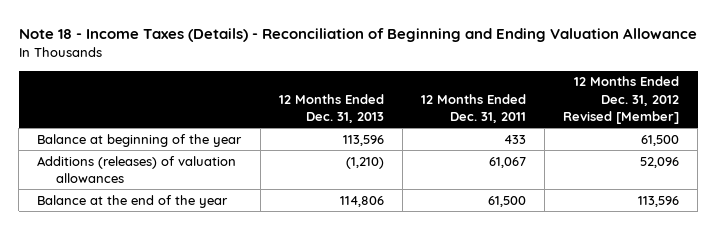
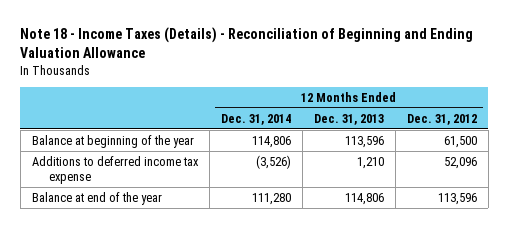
- | 12 Months Ended Dec. 31, 2013 | 12 Months Ended Dec. 31, 2011 | 12 Months Ended Dec. 31, 2012 Revised [Member]
+ | 12 Months Ended Dec. 31, 2014 | 12 Months Ended Dec. 31, 2013 | 12 Months Ended Dec. 31, 2012
- Additions (releases) of valuation allowances | (1,210) | 61,067 | 52,096
- Balance at the end of the year | 114,806 | 61,500 | 113,596
+ Additions to deferred income tax expense | (3,526) | 1,210 | 52,096
+ Balance at end of the year | 111,280 | 114,806 | 113,596

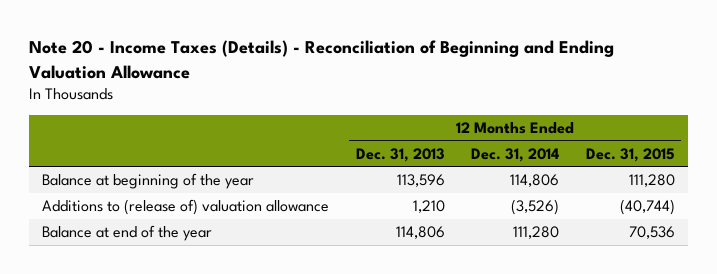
- Note 18 - Income Taxes (Details) - Reconciliation of Beginning and Ending Valuation Allowance
+ Note 20 - Income Taxes (Details) - Reconciliation of Beginning and Ending Valuation Allowance
- | 12 Months Ended Dec. 31, 2014 | 12 Months Ended Dec. 31, 2013 | 12 Months Ended Dec. 31, 2012
+ | 12 Months Ended Dec. 31, 2013 | 12 Months Ended Dec. 31, 2014 | 12 Months Ended Dec. 31, 2015
- Additions to deferred income tax expense | (3,526) | 1,210 | 52,096
+ Additions to (release of) valuation allowance | 1,210 | (3,526) | (40,744)

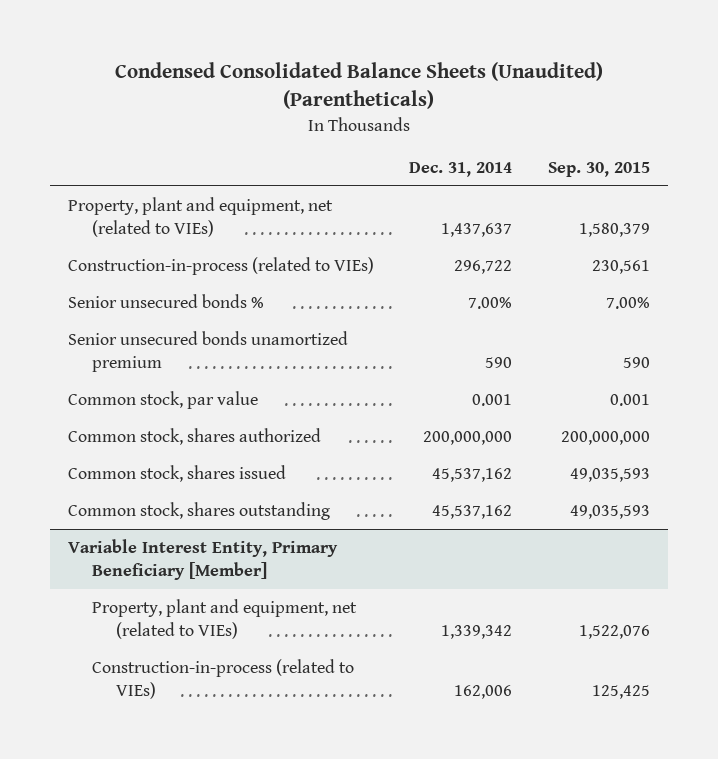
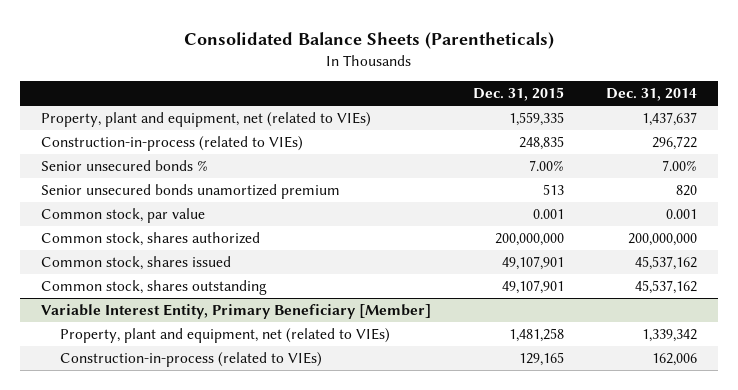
- Condensed Consolidated Balance Sheets (Unaudited) (Parentheticals)
+ Consolidated Balance Sheets (Parentheticals)
- | Dec. 31, 2014 | Sep. 30, 2015
+ | Dec. 31, 2015 | Dec. 31, 2014
- Senior unsecured bonds unamortized premium | 590 | 590
+ Senior unsecured bonds unamortized premium | 513 | 820

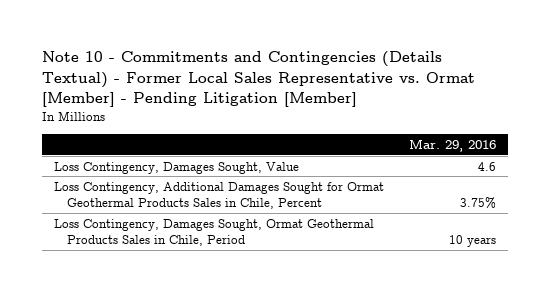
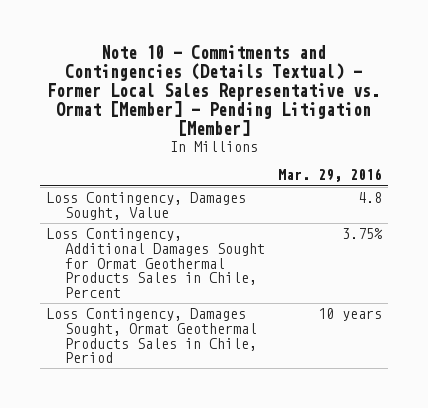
- Loss Contingency, Damages Sought, Value | 4.6
+ Loss Contingency, Damages Sought, Value | 4.8

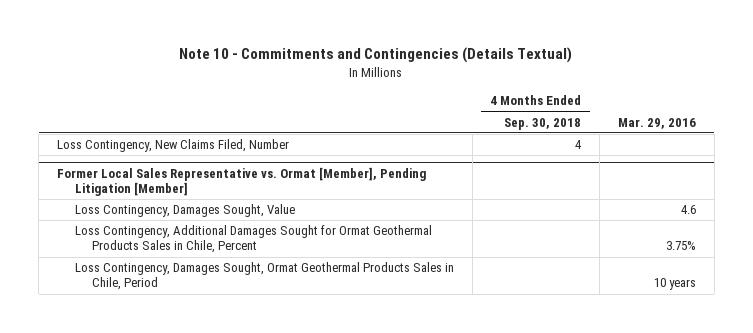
- Note 10 - Commitments and Contingencies (Details Textual) - Former Local Sales Representative vs. Ormat [Member] - Pending Litigation [Member]
+ Note 10 - Commitments and Contingencies (Details Textual)
- | Mar. 29, 2016
+ | 4 Months Ended Sep. 30, 2018 | Mar. 29, 2016
- Loss Contingency, Damages Sought, Value | 4.8
+ Loss Contingency, New Claims Filed, Number | 4 |
+ Former Local Sales Representative vs. Ormat [Member], Pending Litigation [Member]
+ Loss Contingency, Damages Sought, Value | | 4.6

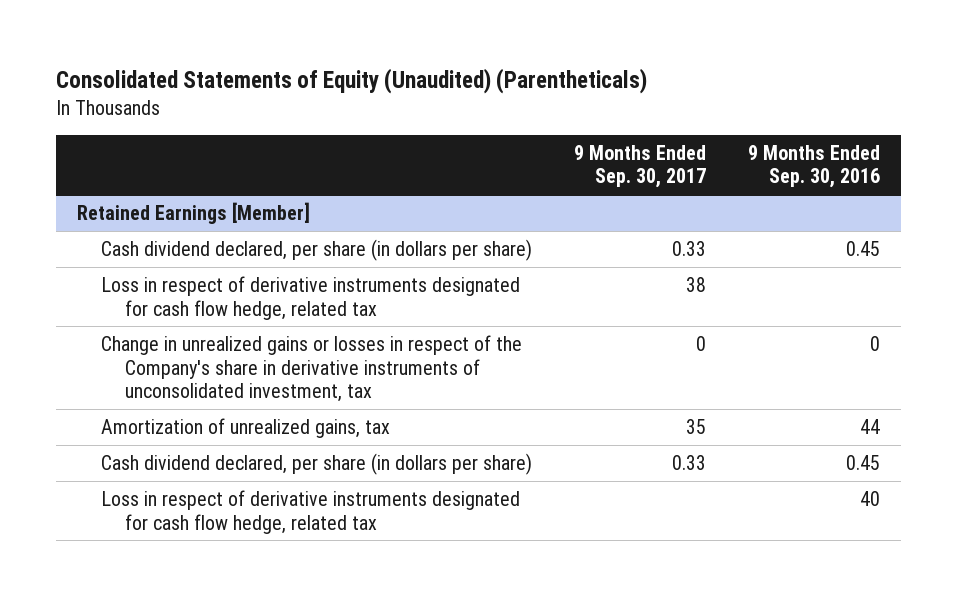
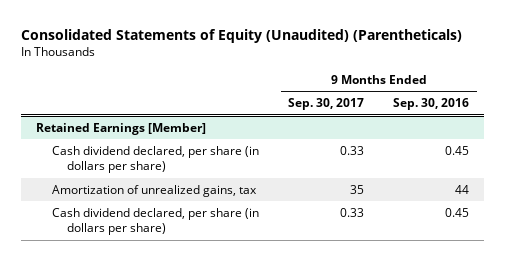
@ Retained Earnings [Member]
- Loss in respect of derivative instruments designated for cash flow hedge, related tax | 38 |
- Change in unrealized gains or losses in respect of the Company's share in derivative instruments of unconsolidated investment, tax | 0 | 0
- Loss in respect of derivative instruments designated for cash flow hedge, related tax | | 40

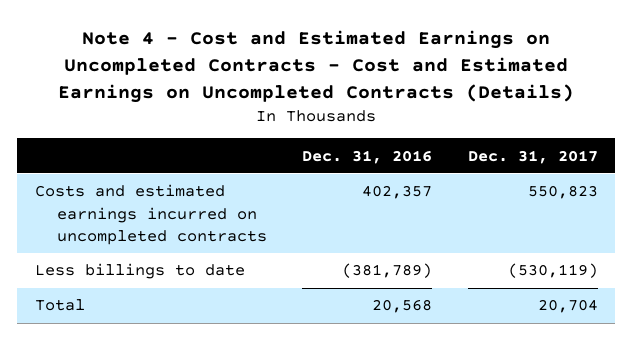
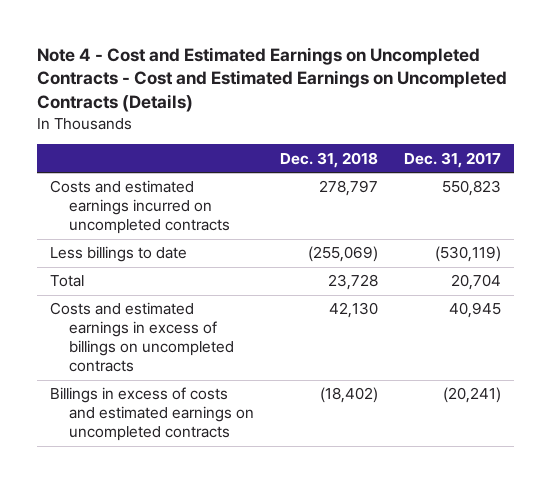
- | Dec. 31, 2016 | Dec. 31, 2017
+ | Dec. 31, 2018 | Dec. 31, 2017
+ Costs and estimated earnings in excess of billings on uncompleted contracts | 42,130 | 40,945
+ Billings in excess of costs and estimated earnings on uncompleted contracts | (18,402) | (20,241)

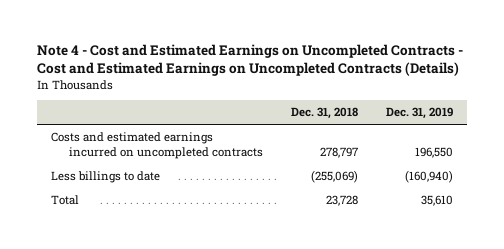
- | Dec. 31, 2018 | Dec. 31, 2017
+ | Dec. 31, 2018 | Dec. 31, 2019
- Costs and estimated earnings in excess of billings on uncompleted contracts | 42,130 | 40,945
- Billings in excess of costs and estimated earnings on uncompleted contracts | (18,402) | (20,241)

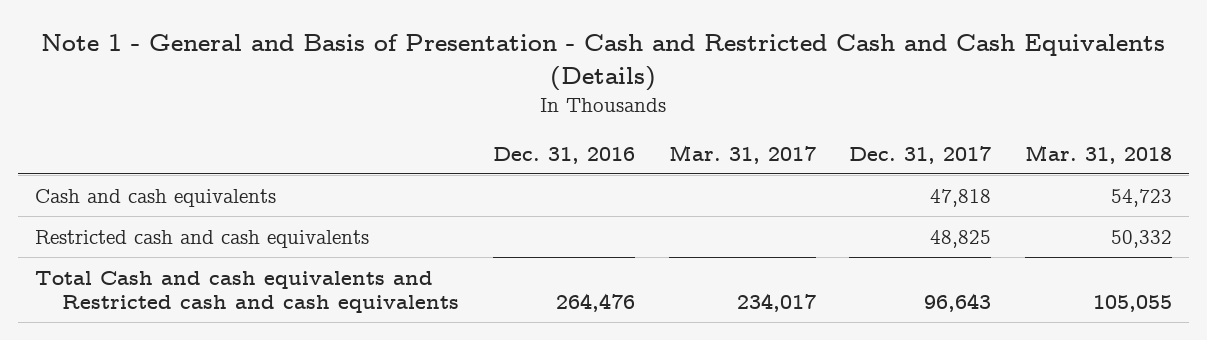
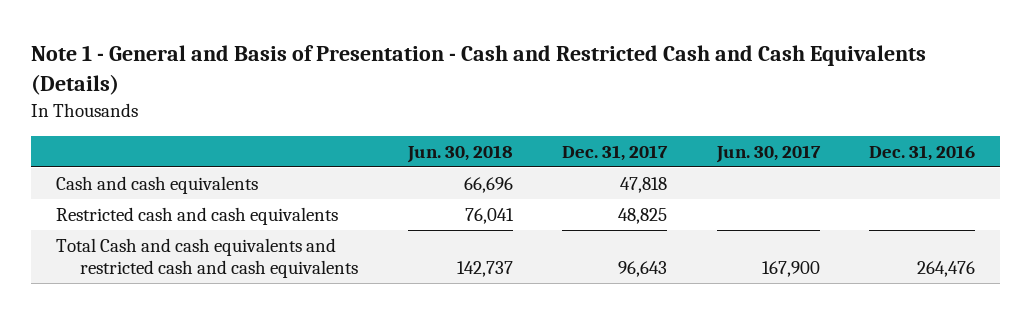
- | Dec. 31, 2016 | Mar. 31, 2017 | Dec. 31, 2017 | Mar. 31, 2018
+ | Jun. 30, 2018 | Dec. 31, 2017 | Jun. 30, 2017 | Dec. 31, 2016
- Total Cash and cash equivalents and Restricted cash and cash equivalents | 264,476 | 234,017 | 96,643 | 105,055
+ Total Cash and cash equivalents and restricted cash and cash equivalents | 142,737 | 96,643 | 167,900 | 264,476

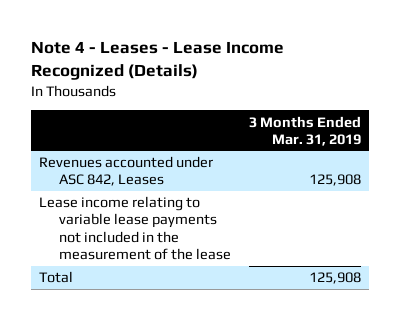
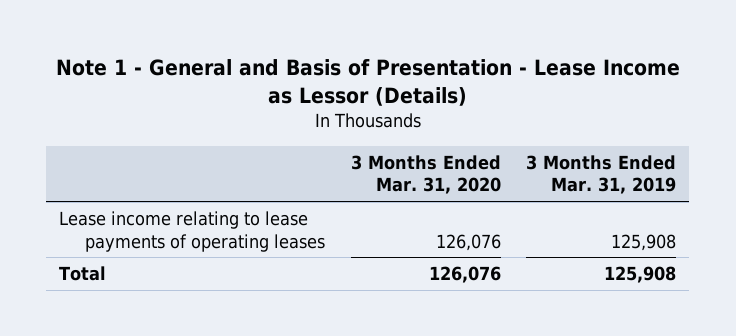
- Note 4 - Leases - Lease Income Recognized (Details)
+ Note 1 - General and Basis of Presentation - Lease Income as Lessor (Details)
- | 3 Months Ended Mar. 31, 2019
+ | 3 Months Ended Mar. 31, 2020 | 3 Months Ended Mar. 31, 2019
- Revenues accounted under ASC 842, Leases | 125,908
- Lease income relating to variable lease payments not included in the measurement of the lease
+ Lease income relating to lease payments of operating leases | 126,076 | 125,908

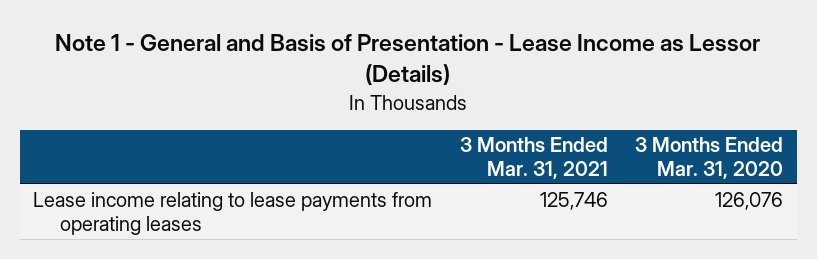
- | 3 Months Ended Mar. 31, 2020 | 3 Months Ended Mar. 31, 2019
+ | 3 Months Ended Mar. 31, 2021 | 3 Months Ended Mar. 31, 2020
- Lease income relating to lease payments of operating leases | 126,076 | 125,908
- Total | 126,076 | 125,908
+ Lease income relating to lease payments from operating leases | 125,746 | 126,076

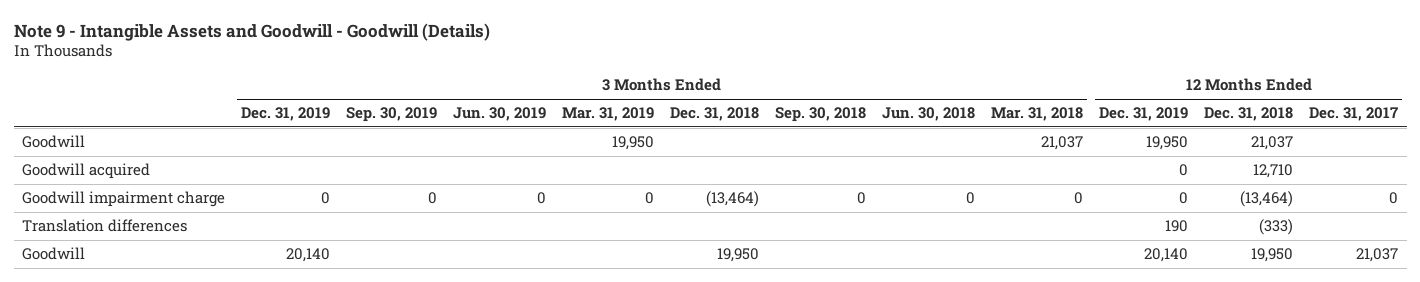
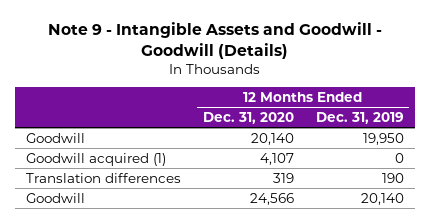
- | 3 Months Ended Dec. 31, 2019 | 3 Months Ended Sep. 30, 2019 | 3 Months Ended Jun. 30, 2019 | 3 Months Ended Mar. 31, 2019 | 3 Months Ended Dec. 31, 2018 | 3 Months Ended Sep. 30, 2018 | 3 Months Ended Jun. 30, 2018 | 3 Months Ended Mar. 31, 2018 | 12 Months Ended Dec. 31, 2019 | 12 Months Ended Dec. 31, 2018 | 12 Months Ended Dec. 31, 2017
+ | 12 Months Ended Dec. 31, 2020 | 12 Months Ended Dec. 31, 2019
- Goodwill acquired | | | | | | | | | 0 | 12,710 |
- Goodwill impairment charge | 0 | 0 | 0 | 0 | (13,464) | 0 | 0 | 0 | 0 | (13,464) | 0
+ Goodwill acquired (1) | 4,107 | 0

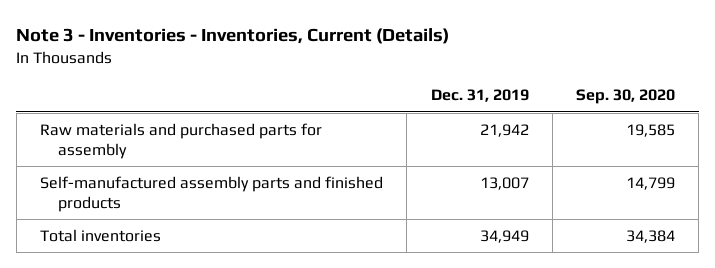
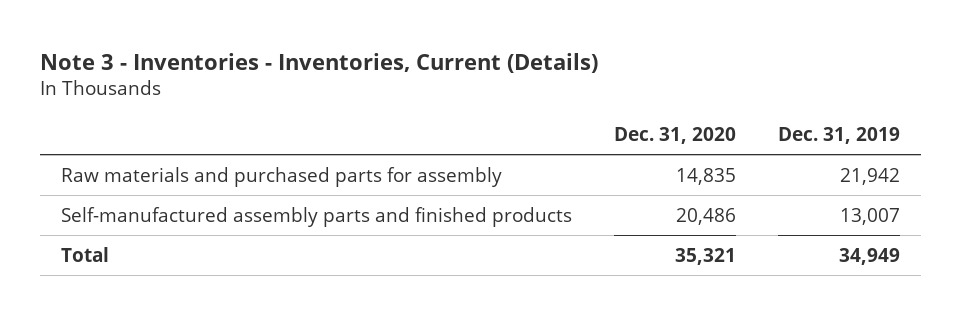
- | Dec. 31, 2019 | Sep. 30, 2020
+ | Dec. 31, 2020 | Dec. 31, 2019
- Total inventories | 34,949 | 34,384
+ Total | 35,321 | 34,949

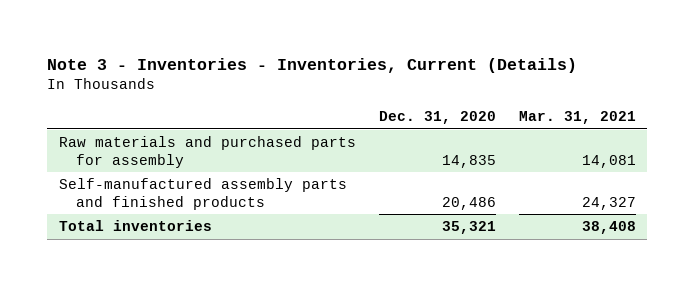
- | Dec. 31, 2020 | Dec. 31, 2019
+ | Dec. 31, 2020 | Mar. 31, 2021
- Total | 35,321 | 34,949
+ Total inventories | 35,321 | 38,408

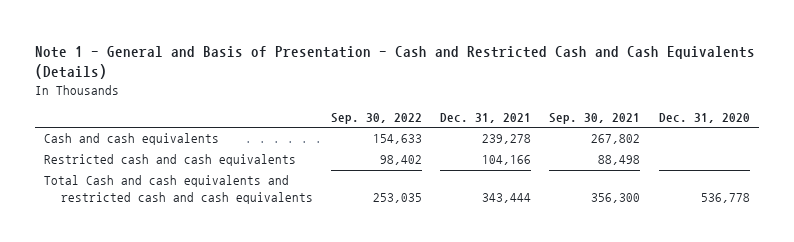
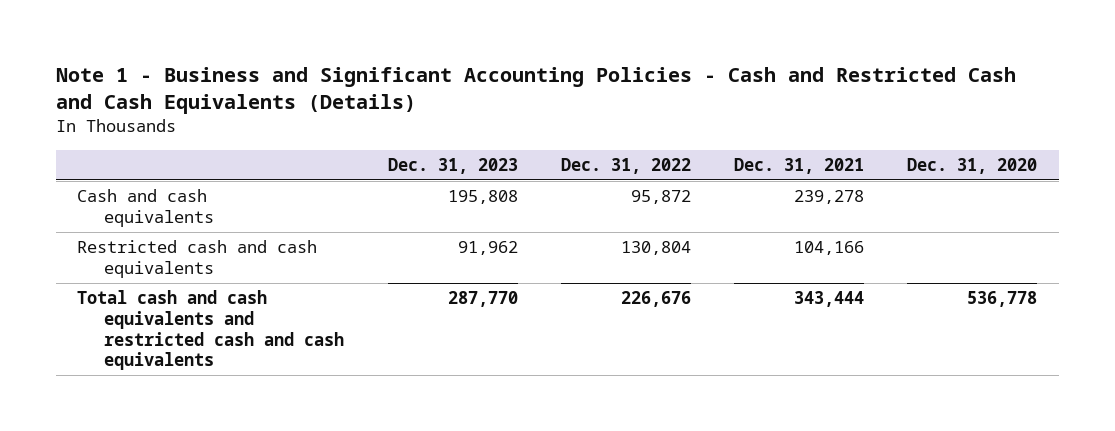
- Note 1 - General and Basis of Presentation - Cash and Restricted Cash and Cash Equivalents (Details)
+ Note 1 - Business and Significant Accounting Policies - Cash and Restricted Cash and Cash Equivalents (Details)
- | Sep. 30, 2022 | Dec. 31, 2021 | Sep. 30, 2021 | Dec. 31, 2020
+ | Dec. 31, 2023 | Dec. 31, 2022 | Dec. 31, 2021 | Dec. 31, 2020
- Total Cash and cash equivalents and restricted cash and cash equivalents | 253,035 | 343,444 | 356,300 | 536,778
+ Total cash and cash equivalents and restricted cash and cash equivalents | 287,770 | 226,676 | 343,444 | 536,778

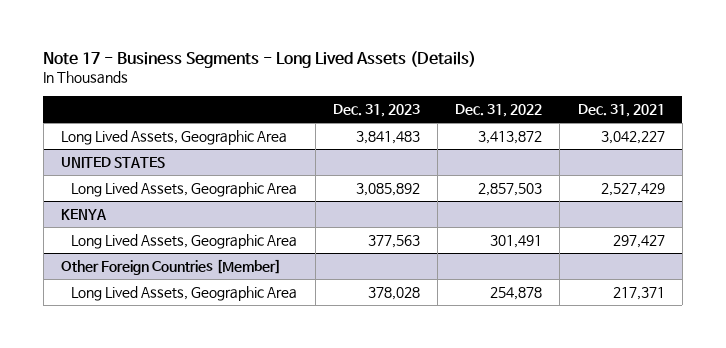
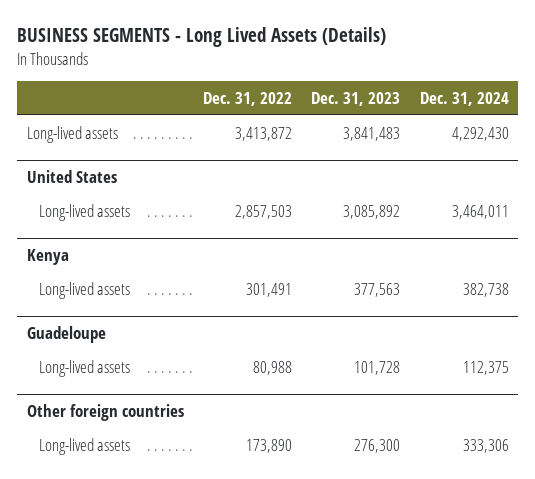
- Note 17 - Business Segments - Long Lived Assets (Details)
+ BUSINESS SEGMENTS - Long Lived Assets (Details)
- | Dec. 31, 2023 | Dec. 31, 2022 | Dec. 31, 2021
+ | Dec. 31, 2022 | Dec. 31, 2023 | Dec. 31, 2024
- Long Lived Assets, Geographic Area | 3,841,483 | 3,413,872 | 3,042,227
- UNITED STATES
- Long Lived Assets, Geographic Area | 3,085,892 | 2,857,503 | 2,527,429
- KENYA
- Long Lived Assets, Geographic Area | 377,563 | 301,491 | 297,427
- Other Foreign Countries [Member]
- Long Lived Assets, Geographic Area | 378,028 | 254,878 | 217,371
+ Long-lived assets | 3,413,872 | 3,841,483 | 4,292,430
+ United States
+ Long-lived assets | 2,857,503 | 3,085,892 | 3,464,011
+ Kenya
+ Long-lived assets | 301,491 | 377,563 | 382,738
+ Guadeloupe
+ Long-lived assets | 80,988 | 101,728 | 112,375
+ Other foreign countries
+ Long-lived assets | 173,890 | 276,300 | 333,306

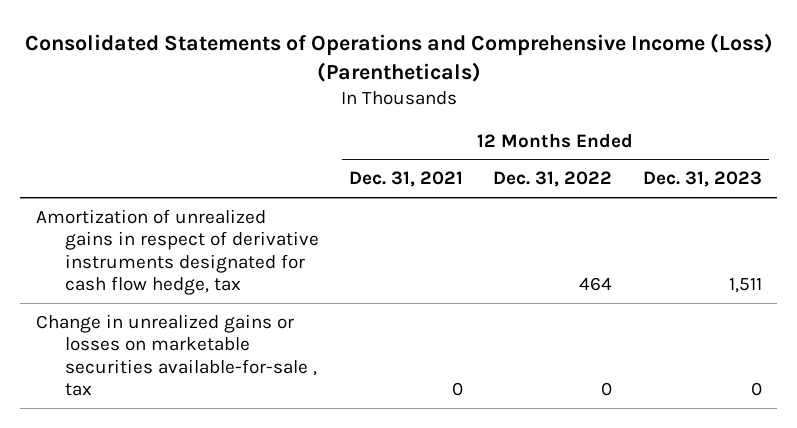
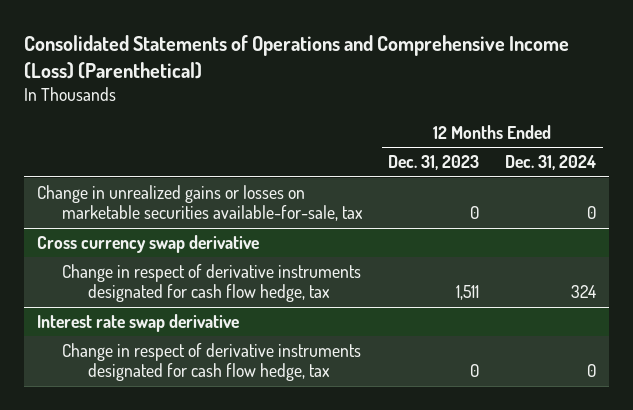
- Consolidated Statements of Operations and Comprehensive Income (Loss) (Parentheticals)
+ Consolidated Statements of Operations and Comprehensive Income (Loss) (Parenthetical)
- | 12 Months Ended Dec. 31, 2021 | 12 Months Ended Dec. 31, 2022 | 12 Months Ended Dec. 31, 2023
+ | 12 Months Ended Dec. 31, 2023 | 12 Months Ended Dec. 31, 2024
- Amortization of unrealized gains in respect of derivative instruments designated for cash flow hedge, tax | | 464 | 1,511
- Change in unrealized gains or losses on marketable securities available-for-sale , tax | 0 | 0 | 0
+ Change in unrealized gains or losses on marketable securities available-for-sale, tax | 0 | 0
+ Cross currency swap derivative
+ Change in respect of derivative instruments designated for cash flow hedge, tax | 1,511 | 324
+ Interest rate swap derivative
+ Change in respect of derivative instruments designated for cash flow hedge, tax | 0 | 0

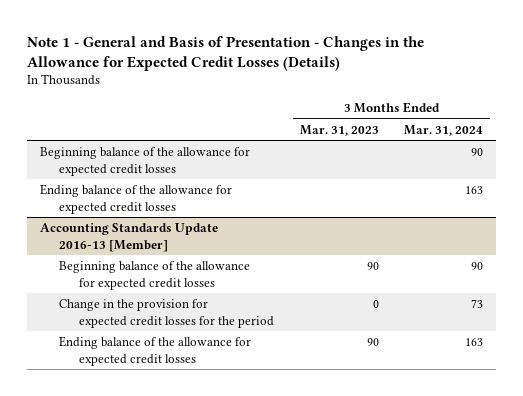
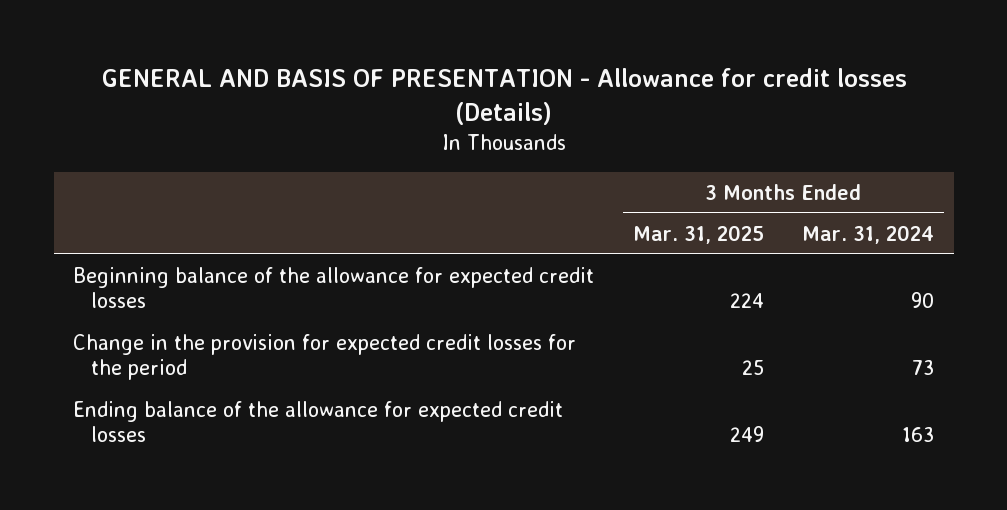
- Note 1 - General and Basis of Presentation - Changes in the Allowance for Expected Credit Losses (Details)
+ GENERAL AND BASIS OF PRESENTATION - Allowance for credit losses (Details)
- | 3 Months Ended Mar. 31, 2023 | 3 Months Ended Mar. 31, 2024
+ | 3 Months Ended Mar. 31, 2025 | 3 Months Ended Mar. 31, 2024
- Ending balance of the allowance for expected credit losses | | 163
- Accounting Standards Update 2016-13 [Member]
- Beginning balance of the allowance for expected credit losses | 90 | 90

